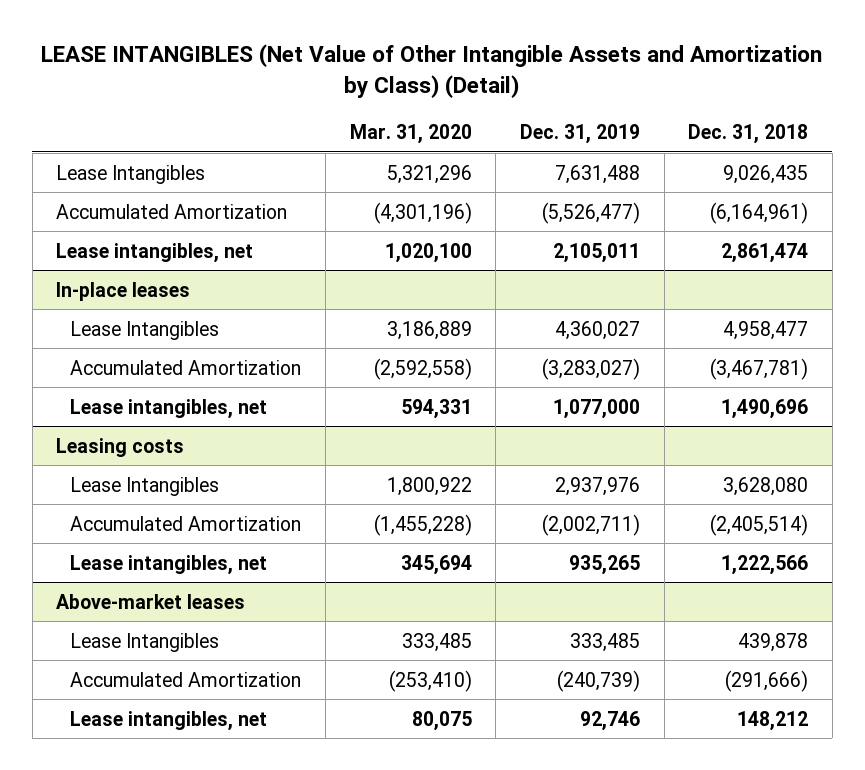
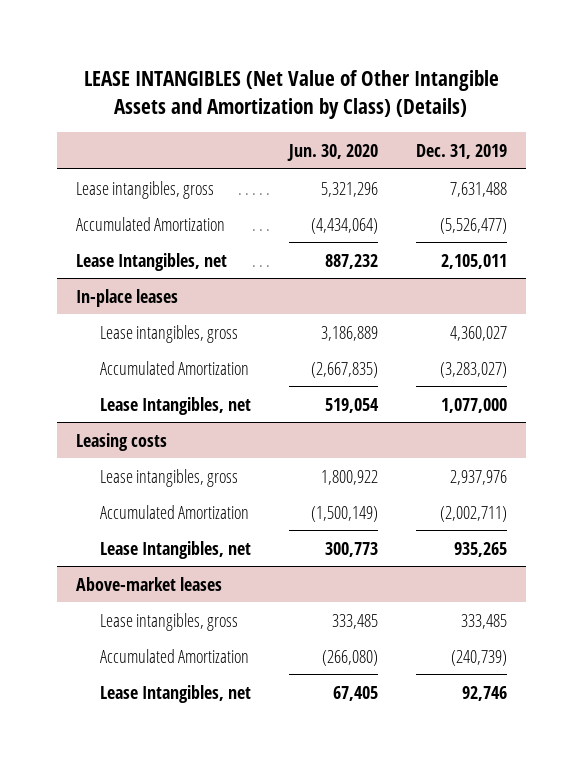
- LEASE INTANGIBLES (Net Value of Other Intangible Assets and Amortization by Class) (Detail)
+ LEASE INTANGIBLES (Net Value of Other Intangible Assets and Amortization by Class) (Details)
- | Mar. 31, 2020 | Dec. 31, 2019 | Dec. 31, 2018
+ | Jun. 30, 2020 | Dec. 31, 2019
- Lease Intangibles | 5,321,296 | 7,631,488 | 9,026,435
+ Lease intangibles, gross | 5,321,296 | 7,631,488
- Lease intangibles, net | 1,020,100 | 2,105,011 | 2,861,474
+ Lease Intangibles, net | 887,232 | 2,105,011
@ In-place leases
- Lease Intangibles | 3,186,889 | 4,360,027 | 4,958,477
+ Lease intangibles, gross | 3,186,889 | 4,360,027
- Lease intangibles, net | 594,331 | 1,077,000 | 1,490,696
+ Lease Intangibles, net | 519,054 | 1,077,000
@ Leasing costs
- Lease Intangibles | 1,800,922 | 2,937,976 | 3,628,080
+ Lease intangibles, gross | 1,800,922 | 2,937,976
- Lease intangibles, net | 345,694 | 935,265 | 1,222,566
+ Lease Intangibles, net | 300,773 | 935,265
@ Above-market leases
- Lease Intangibles | 333,485 | 333,485 | 439,878
+ Lease intangibles, gross | 333,485 | 333,485
- Lease intangibles, net | 80,075 | 92,746 | 148,212
+ Lease Intangibles, net | 67,405 | 92,746

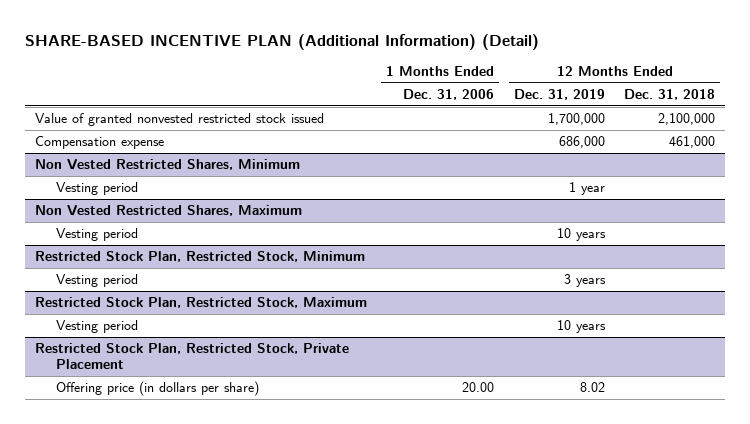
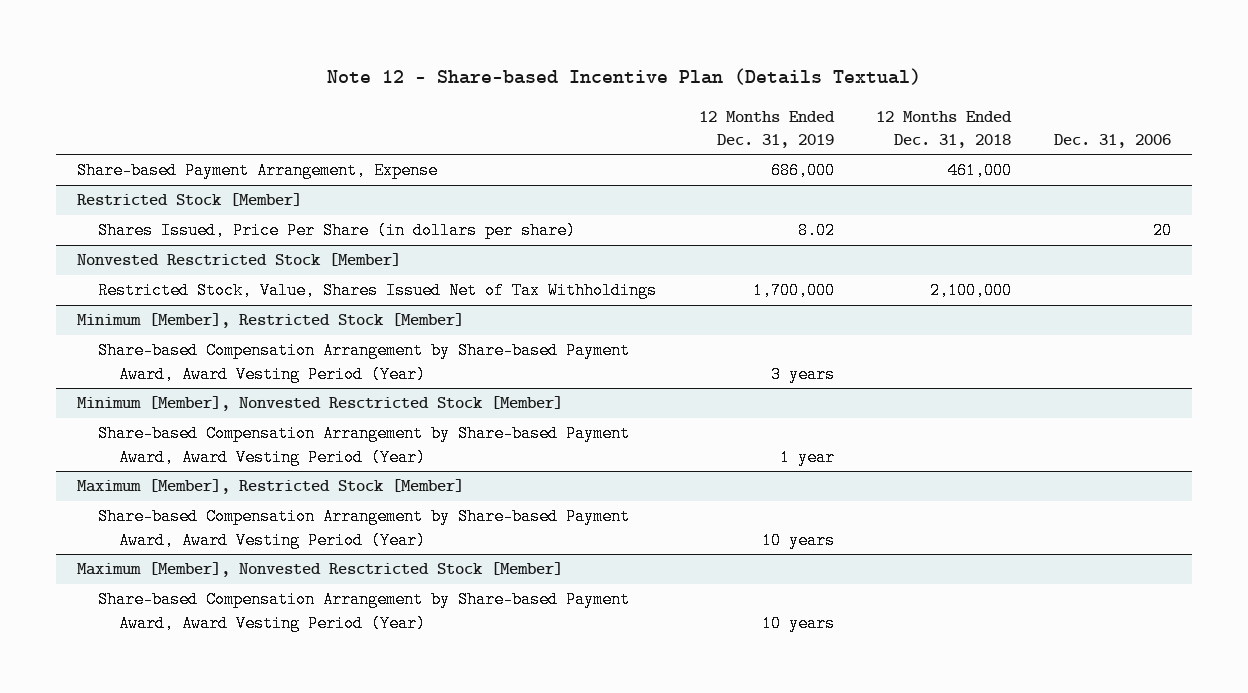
- SHARE-BASED INCENTIVE PLAN (Additional Information) (Detail)
+ Note 12 - Share-based Incentive Plan (Details Textual)
- | 1 Months Ended Dec. 31, 2006 | 12 Months Ended Dec. 31, 2019 | 12 Months Ended Dec. 31, 2018
+ | 12 Months Ended Dec. 31, 2019 | 12 Months Ended Dec. 31, 2018 | Dec. 31, 2006
- Value of granted nonvested restricted stock issued | | 1,700,000 | 2,100,000
- Compensation expense | | 686,000 | 461,000
- Non Vested Restricted Shares, Minimum
- Vesting period | | 1 year |
- Non Vested Restricted Shares, Maximum
- Vesting period | | 10 years |
- Restricted Stock Plan, Restricted Stock, Minimum
- Vesting period | | 3 years |
- Restricted Stock Plan, Restricted Stock, Maximum
- Vesting period | | 10 years |
- Restricted Stock Plan, Restricted Stock, Private Placement
- Offering price (in dollars per share) | 20.00 | 8.02 |
+ Share-based Payment Arrangement, Expense | 686,000 | 461,000 |
+ Restricted Stock [Member]
+ Shares Issued, Price Per Share (in dollars per share) | 8.02 | | 20
+ Nonvested Resctricted Stock [Member]
+ Restricted Stock, Value, Shares Issued Net of Tax Withholdings | 1,700,000 | 2,100,000 |
+ Minimum [Member], Restricted Stock [Member]
+ Share-based Compensation Arrangement by Share-based Payment Award, Award Vesting Period (Year) | 3 years | |
+ Minimum [Member], Nonvested Resctricted Stock [Member]
+ Share-based Compensation Arrangement by Share-based Payment Award, Award Vesting Period (Year) | 1 year | |
+ Maximum [Member], Restricted Stock [Member]
+ Share-based Compensation Arrangement by Share-based Payment Award, Award Vesting Period (Year) | 10 years | |
+ Maximum [Member], Nonvested Resctricted Stock [Member]
+ Share-based Compensation Arrangement by Share-based Payment Award, Award Vesting Period (Year) | 10 years | |

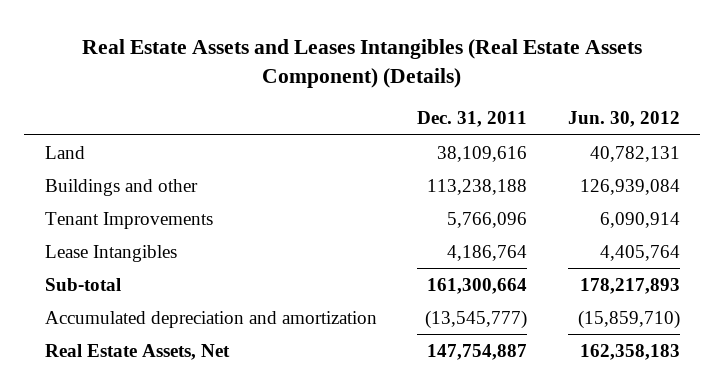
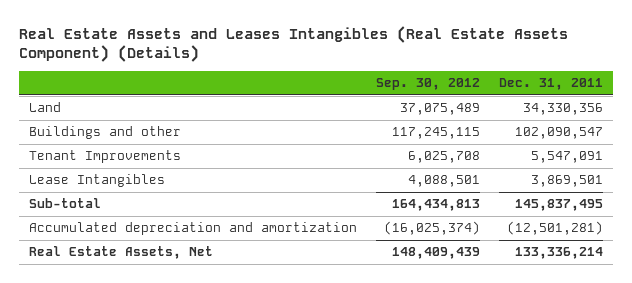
- | Dec. 31, 2011 | Jun. 30, 2012
+ | Sep. 30, 2012 | Dec. 31, 2011
- Land | 38,109,616 | 40,782,131
- Buildings and other | 113,238,188 | 126,939,084
- Tenant Improvements | 5,766,096 | 6,090,914
- Lease Intangibles | 4,186,764 | 4,405,764
- Sub-total | 161,300,664 | 178,217,893
- Accumulated depreciation and amortization | (13,545,777) | (15,859,710)
- Real Estate Assets, Net | 147,754,887 | 162,358,183
+ Land | 37,075,489 | 34,330,356
+ Buildings and other | 117,245,115 | 102,090,547
+ Tenant Improvements | 6,025,708 | 5,547,091
+ Lease Intangibles | 4,088,501 | 3,869,501
+ Sub-total | 164,434,813 | 145,837,495
+ Accumulated depreciation and amortization | (16,025,374) | (12,501,281)
+ Real Estate Assets, Net | 148,409,439 | 133,336,214

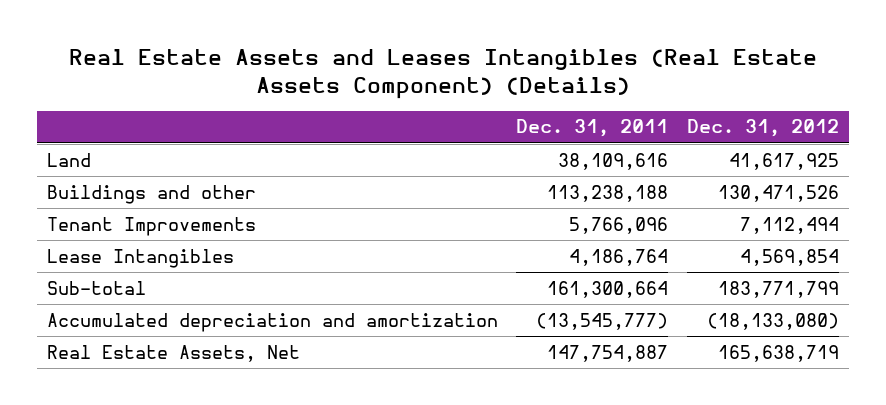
- | Sep. 30, 2012 | Dec. 31, 2011
+ | Dec. 31, 2011 | Dec. 31, 2012
- Land | 37,075,489 | 34,330,356
- Buildings and other | 117,245,115 | 102,090,547
- Tenant Improvements | 6,025,708 | 5,547,091
- Lease Intangibles | 4,088,501 | 3,869,501
- Sub-total | 164,434,813 | 145,837,495
- Accumulated depreciation and amortization | (16,025,374) | (12,501,281)
- Real Estate Assets, Net | 148,409,439 | 133,336,214
+ Land | 38,109,616 | 41,617,925
+ Buildings and other | 113,238,188 | 130,471,526
+ Tenant Improvements | 5,766,096 | 7,112,494
+ Lease Intangibles | 4,186,764 | 4,569,854
+ Sub-total | 161,300,664 | 183,771,799
+ Accumulated depreciation and amortization | (13,545,777) | (18,133,080)
+ Real Estate Assets, Net | 147,754,887 | 165,638,719

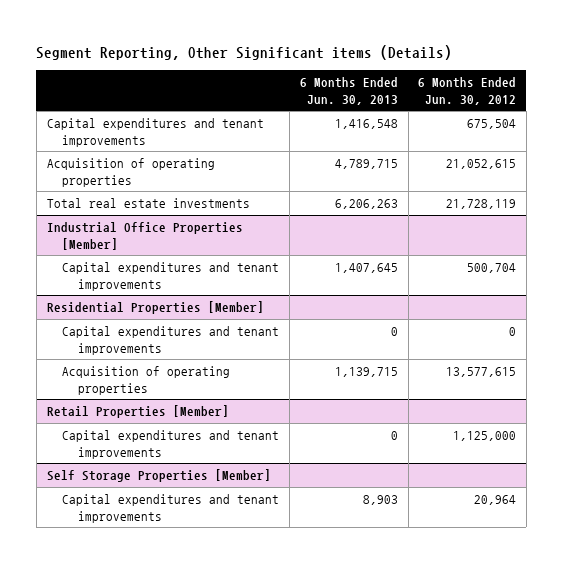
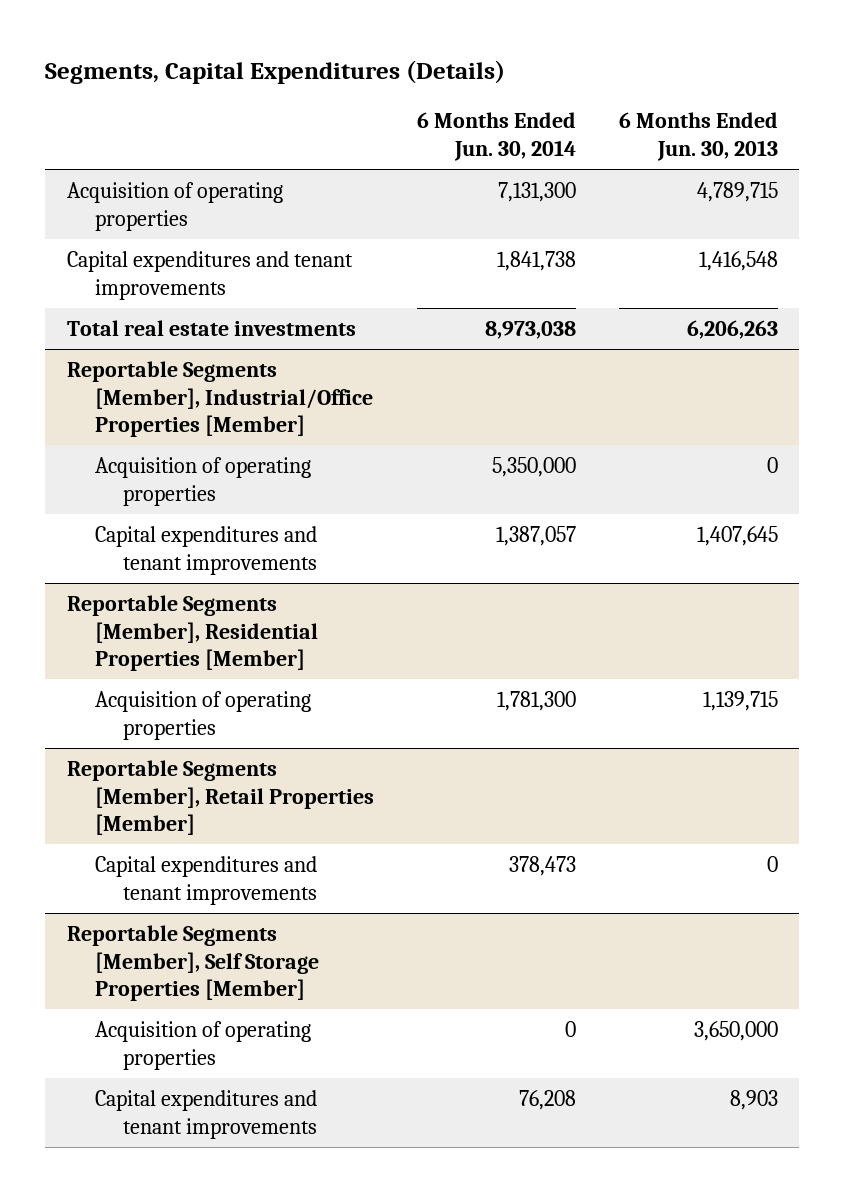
- Segment Reporting, Other Significant items (Details)
+ Segments, Capital Expenditures (Details)
- | 6 Months Ended Jun. 30, 2013 | 6 Months Ended Jun. 30, 2012
+ | 6 Months Ended Jun. 30, 2014 | 6 Months Ended Jun. 30, 2013
moved down: Capital expenditures and tenant improvements | 1,841,738 | 1,416,548
- Industrial Office Properties [Member]
+ Reportable Segments [Member], Industrial/Office Properties [Member]
+ Acquisition of operating properties | 5,350,000 | 0
- Residential Properties [Member]
- Capital expenditures and tenant improvements | 0 | 0
+ Reportable Segments [Member], Residential Properties [Member]
- Retail Properties [Member]
+ Reportable Segments [Member], Retail Properties [Member]
- Self Storage Properties [Member]
+ Reportable Segments [Member], Self Storage Properties [Member]
+ Acquisition of operating properties | 0 | 3,650,000

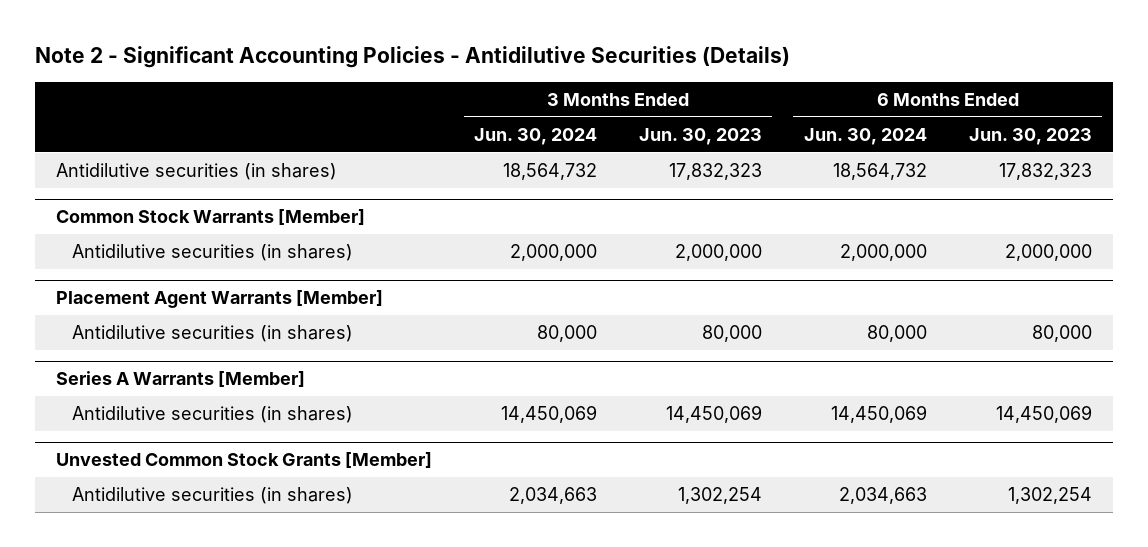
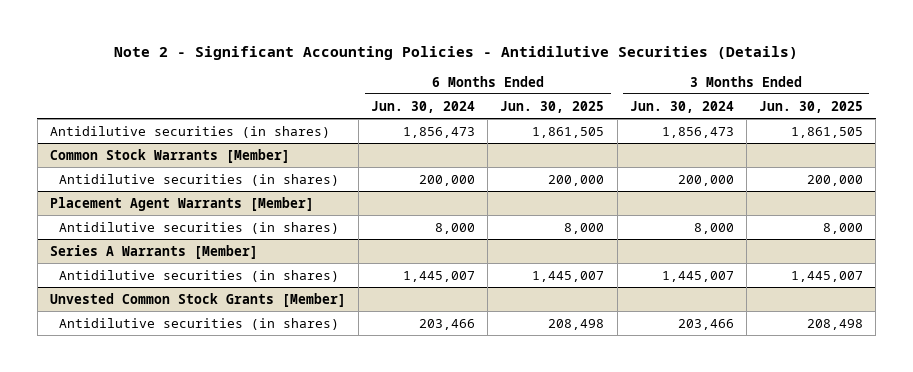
- | 3 Months Ended Jun. 30, 2024 | 3 Months Ended Jun. 30, 2023 | 6 Months Ended Jun. 30, 2024 | 6 Months Ended Jun. 30, 2023
+ | 6 Months Ended Jun. 30, 2024 | 6 Months Ended Jun. 30, 2025 | 3 Months Ended Jun. 30, 2024 | 3 Months Ended Jun. 30, 2025
- Antidilutive securities (in shares) | 18,564,732 | 17,832,323 | 18,564,732 | 17,832,323
+ Antidilutive securities (in shares) | 1,856,473 | 1,861,505 | 1,856,473 | 1,861,505
@ Common Stock Warrants [Member]
- Antidilutive securities (in shares) | 2,000,000 | 2,000,000 | 2,000,000 | 2,000,000
+ Antidilutive securities (in shares) | 200,000 | 200,000 | 200,000 | 200,000
@ Placement Agent Warrants [Member]
- Antidilutive securities (in shares) | 80,000 | 80,000 | 80,000 | 80,000
+ Antidilutive securities (in shares) | 8,000 | 8,000 | 8,000 | 8,000
@ Series A Warrants [Member]
- Antidilutive securities (in shares) | 14,450,069 | 14,450,069 | 14,450,069 | 14,450,069
+ Antidilutive securities (in shares) | 1,445,007 | 1,445,007 | 1,445,007 | 1,445,007
@ Unvested Common Stock Grants [Member]
- Antidilutive securities (in shares) | 2,034,663 | 1,302,254 | 2,034,663 | 1,302,254
+ Antidilutive securities (in shares) | 203,466 | 208,498 | 203,466 | 208,498

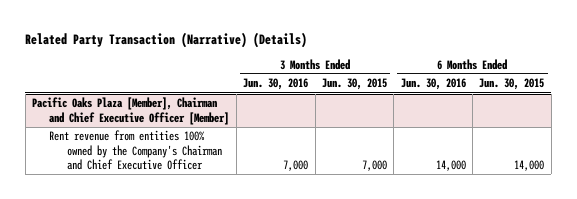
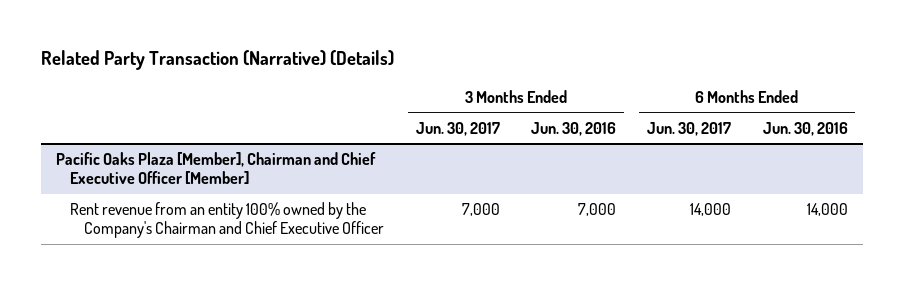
- | 3 Months Ended Jun. 30, 2016 | 3 Months Ended Jun. 30, 2015 | 6 Months Ended Jun. 30, 2016 | 6 Months Ended Jun. 30, 2015
+ | 3 Months Ended Jun. 30, 2017 | 3 Months Ended Jun. 30, 2016 | 6 Months Ended Jun. 30, 2017 | 6 Months Ended Jun. 30, 2016
@ Pacific Oaks Plaza [Member], Chairman and Chief Executive Officer [Member]
- Rent revenue from entities 100% owned by the Company's Chairman and Chief Executive Officer | 7,000 | 7,000 | 14,000 | 14,000
+ Rent revenue from an entity 100% owned by the Company's Chairman and Chief Executive Officer | 7,000 | 7,000 | 14,000 | 14,000

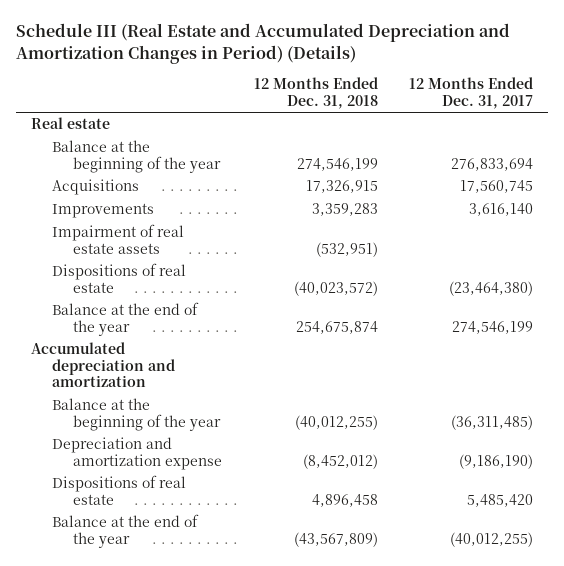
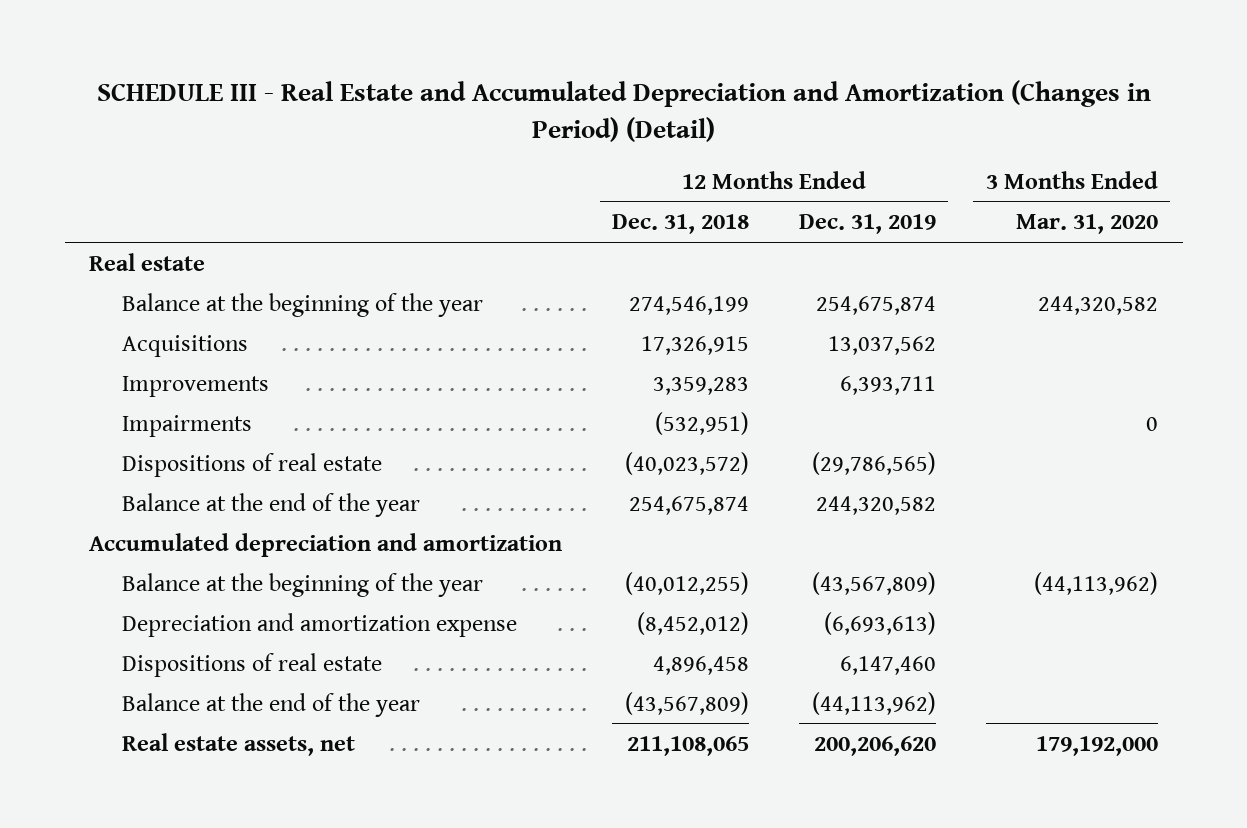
- Schedule III (Real Estate and Accumulated Depreciation and Amortization Changes in Period) (Details)
+ SCHEDULE III - Real Estate and Accumulated Depreciation and Amortization (Changes in Period) (Detail)
- | 12 Months Ended Dec. 31, 2018 | 12 Months Ended Dec. 31, 2017
+ | 12 Months Ended Dec. 31, 2018 | 12 Months Ended Dec. 31, 2019 | 3 Months Ended Mar. 31, 2020
- Impairment of real estate assets | (532,951) |
+ Impairments | (532,951) | | 0
+ Real estate assets, net | 211,108,065 | 200,206,620 | 179,192,000

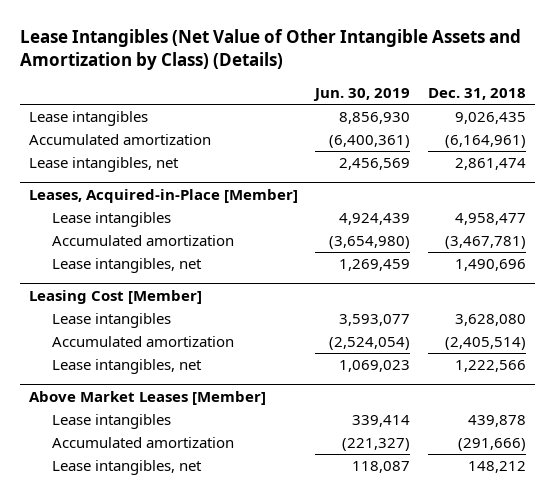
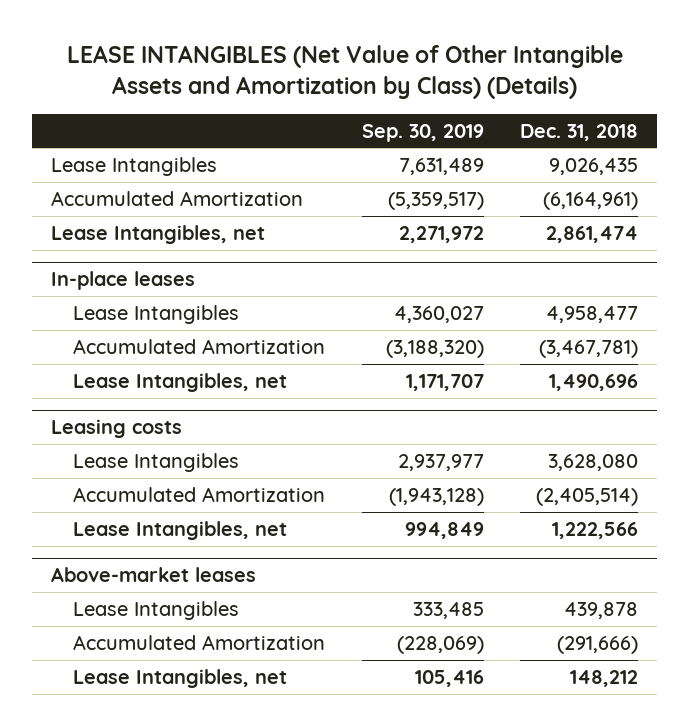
- Lease Intangibles (Net Value of Other Intangible Assets and Amortization by Class) (Details)
+ LEASE INTANGIBLES (Net Value of Other Intangible Assets and Amortization by Class) (Details)
- | Jun. 30, 2019 | Dec. 31, 2018
+ | Sep. 30, 2019 | Dec. 31, 2018
- Lease intangibles | 8,856,930 | 9,026,435
- Accumulated amortization | (6,400,361) | (6,164,961)
- Lease intangibles, net | 2,456,569 | 2,861,474
- Leases, Acquired-in-Place [Member]
- Lease intangibles | 4,924,439 | 4,958,477
- Accumulated amortization | (3,654,980) | (3,467,781)
- Lease intangibles, net | 1,269,459 | 1,490,696
- Leasing Cost [Member]
- Lease intangibles | 3,593,077 | 3,628,080
- Accumulated amortization | (2,524,054) | (2,405,514)
- Lease intangibles, net | 1,069,023 | 1,222,566
- Above Market Leases [Member]
- Lease intangibles | 339,414 | 439,878
- Accumulated amortization | (221,327) | (291,666)
- Lease intangibles, net | 118,087 | 148,212
+ Lease Intangibles | 7,631,489 | 9,026,435
+ Accumulated Amortization | (5,359,517) | (6,164,961)
+ Lease Intangibles, net | 2,271,972 | 2,861,474
+ In-place leases
+ Lease Intangibles | 4,360,027 | 4,958,477
+ Accumulated Amortization | (3,188,320) | (3,467,781)
+ Lease Intangibles, net | 1,171,707 | 1,490,696
+ Leasing costs
+ Lease Intangibles | 2,937,977 | 3,628,080
+ Accumulated Amortization | (1,943,128) | (2,405,514)
+ Lease Intangibles, net | 994,849 | 1,222,566
+ Above-market leases
+ Lease Intangibles | 333,485 | 439,878
+ Accumulated Amortization | (228,069) | (291,666)
+ Lease Intangibles, net | 105,416 | 148,212

